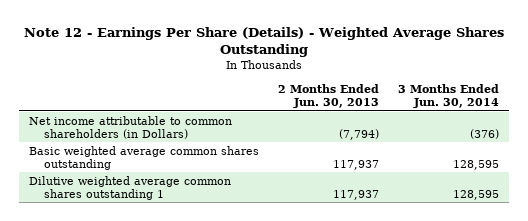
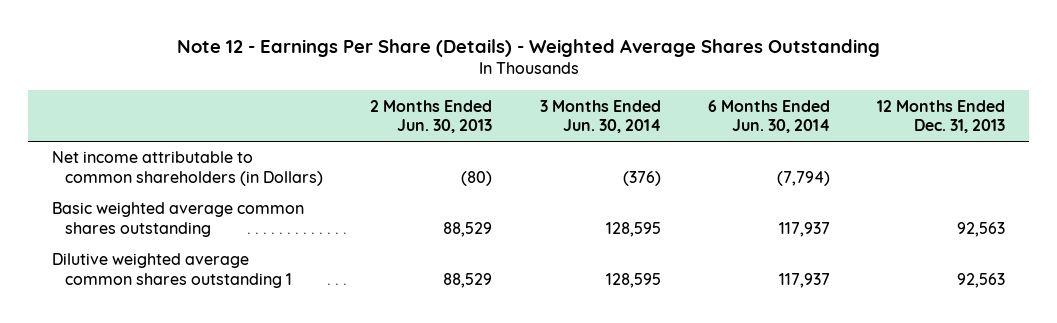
- | 2 Months Ended Jun. 30, 2013 | 3 Months Ended Jun. 30, 2014
+ | 2 Months Ended Jun. 30, 2013 | 3 Months Ended Jun. 30, 2014 | 6 Months Ended Jun. 30, 2014 | 12 Months Ended Dec. 31, 2013
- Net income attributable to common shareholders (in Dollars) | (7,794) | (376)
- Basic weighted average common shares outstanding | 117,937 | 128,595
- Dilutive weighted average common shares outstanding 1 | 117,937 | 128,595
+ Net income attributable to common shareholders (in Dollars) | (80) | (376) | (7,794) |
+ Basic weighted average common shares outstanding | 88,529 | 128,595 | 117,937 | 92,563
+ Dilutive weighted average common shares outstanding 1 | 88,529 | 128,595 | 117,937 | 92,563

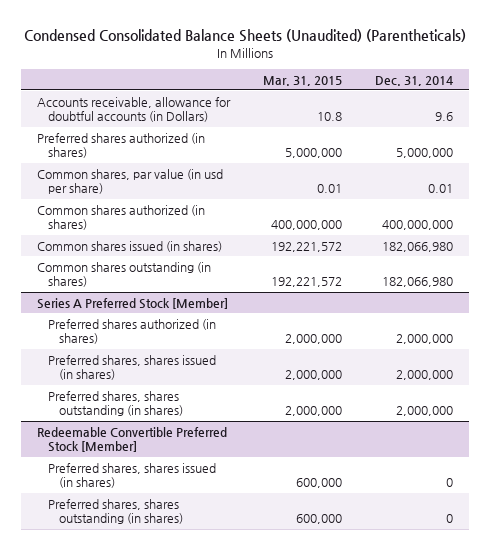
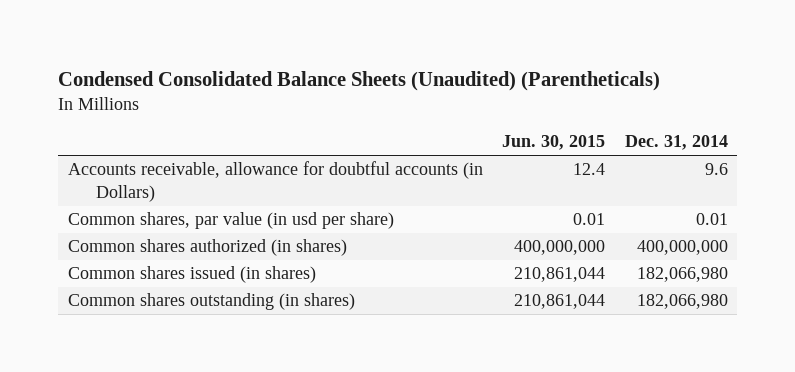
- | Mar. 31, 2015 | Dec. 31, 2014
+ | Jun. 30, 2015 | Dec. 31, 2014
- Preferred shares authorized (in shares) | 5,000,000 | 5,000,000
- Series A Preferred Stock [Member]
- Preferred shares authorized (in shares) | 2,000,000 | 2,000,000
- Preferred shares, shares issued (in shares) | 2,000,000 | 2,000,000
- Preferred shares, shares outstanding (in shares) | 2,000,000 | 2,000,000
- Redeemable Convertible Preferred Stock [Member]
- Preferred shares, shares issued (in shares) | 600,000 | 0
- Preferred shares, shares outstanding (in shares) | 600,000 | 0

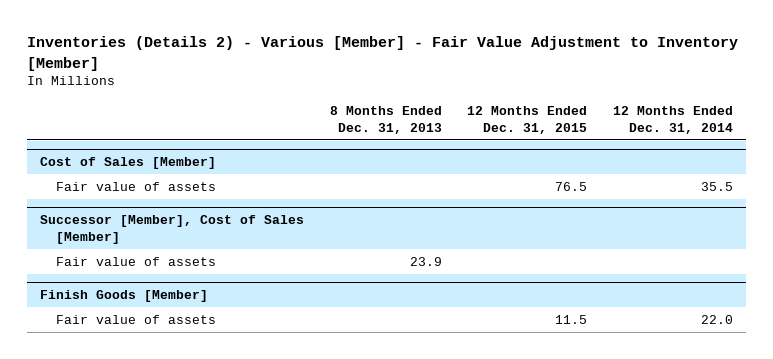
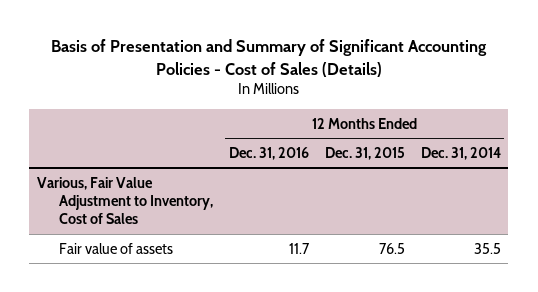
- Inventories (Details 2) - Various [Member] - Fair Value Adjustment to Inventory [Member]
+ Basis of Presentation and Summary of Significant Accounting Policies - Cost of Sales (Details)
- | 8 Months Ended Dec. 31, 2013 | 12 Months Ended Dec. 31, 2015 | 12 Months Ended Dec. 31, 2014
+ | 12 Months Ended Dec. 31, 2016 | 12 Months Ended Dec. 31, 2015 | 12 Months Ended Dec. 31, 2014
- Cost of Sales [Member]
+ Various, Fair Value Adjustment to Inventory, Cost of Sales
- Successor [Member], Cost of Sales [Member]
- Fair value of assets | 23.9 | |
- Finish Goods [Member]
- Fair value of assets | | 11.5 | 22.0

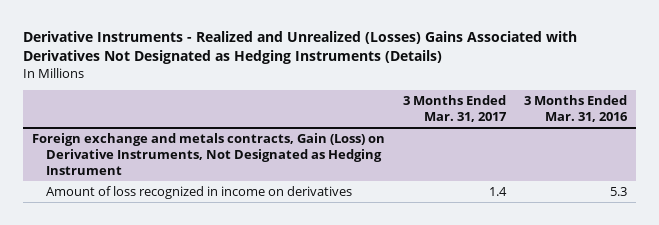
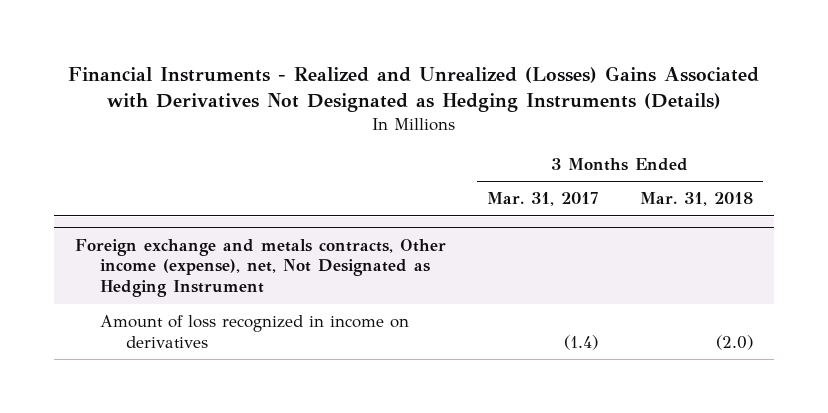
- Derivative Instruments - Realized and Unrealized (Losses) Gains Associated with Derivatives Not Designated as Hedging Instruments (Details)
+ Financial Instruments - Realized and Unrealized (Losses) Gains Associated with Derivatives Not Designated as Hedging Instruments (Details)
- | 3 Months Ended Mar. 31, 2017 | 3 Months Ended Mar. 31, 2016
+ | 3 Months Ended Mar. 31, 2017 | 3 Months Ended Mar. 31, 2018
- Foreign exchange and metals contracts, Gain (Loss) on Derivative Instruments, Not Designated as Hedging Instrument
- Amount of loss recognized in income on derivatives | 1.4 | 5.3
+ Foreign exchange and metals contracts, Other income (expense), net, Not Designated as Hedging Instrument
+ Amount of loss recognized in income on derivatives | (1.4) | (2.0)

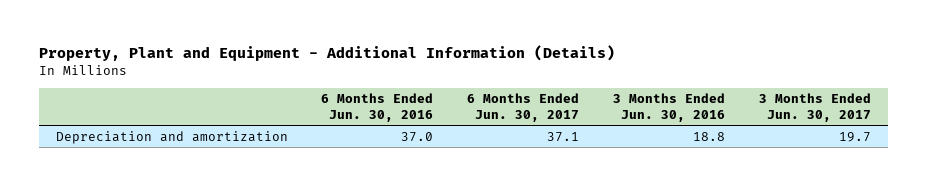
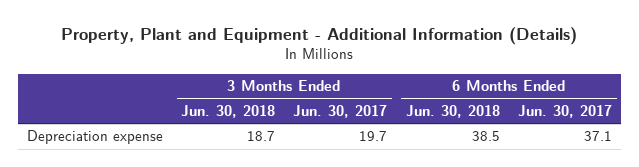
- | 6 Months Ended Jun. 30, 2016 | 6 Months Ended Jun. 30, 2017 | 3 Months Ended Jun. 30, 2016 | 3 Months Ended Jun. 30, 2017
+ | 3 Months Ended Jun. 30, 2018 | 3 Months Ended Jun. 30, 2017 | 6 Months Ended Jun. 30, 2018 | 6 Months Ended Jun. 30, 2017
- Depreciation and amortization | 37.0 | 37.1 | 18.8 | 19.7
+ Depreciation expense | 18.7 | 19.7 | 38.5 | 37.1

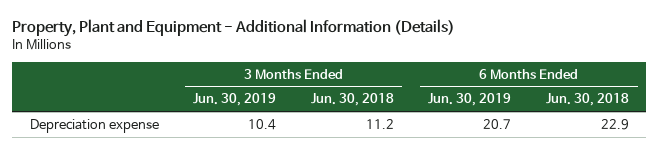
- | 3 Months Ended Jun. 30, 2018 | 3 Months Ended Jun. 30, 2017 | 6 Months Ended Jun. 30, 2018 | 6 Months Ended Jun. 30, 2017
+ | 3 Months Ended Jun. 30, 2019 | 3 Months Ended Jun. 30, 2018 | 6 Months Ended Jun. 30, 2019 | 6 Months Ended Jun. 30, 2018
- Depreciation expense | 18.7 | 19.7 | 38.5 | 37.1
+ Depreciation expense | 10.4 | 11.2 | 20.7 | 22.9

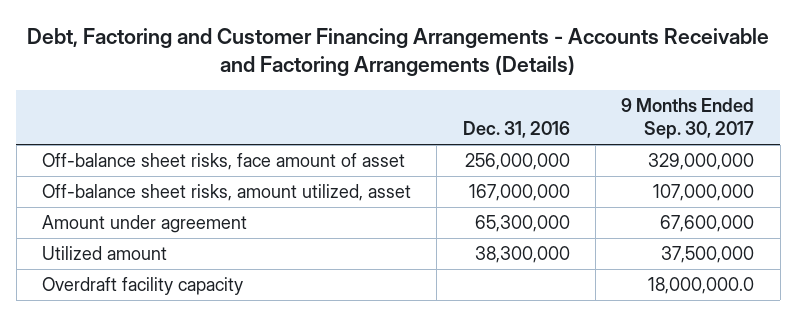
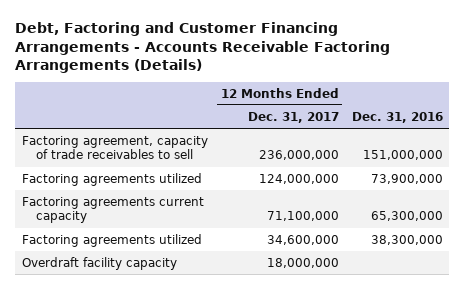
- Debt, Factoring and Customer Financing Arrangements - Accounts Receivable and Factoring Arrangements (Details)
+ Debt, Factoring and Customer Financing Arrangements - Accounts Receivable Factoring Arrangements (Details)
- | Dec. 31, 2016 | 9 Months Ended Sep. 30, 2017
+ | 12 Months Ended Dec. 31, 2017 | Dec. 31, 2016
- Off-balance sheet risks, face amount of asset | 256,000,000 | 329,000,000
- Off-balance sheet risks, amount utilized, asset | 167,000,000 | 107,000,000
- Amount under agreement | 65,300,000 | 67,600,000
- Utilized amount | 38,300,000 | 37,500,000
+ Factoring agreement, capacity of trade receivables to sell | 236,000,000 | 151,000,000
+ Factoring agreements utilized | 124,000,000 | 73,900,000
+ Factoring agreements current capacity | 71,100,000 | 65,300,000
+ Factoring agreements utilized | 34,600,000 | 38,300,000

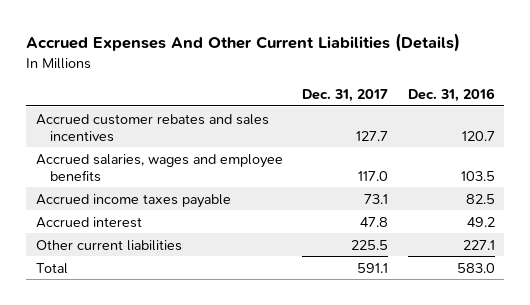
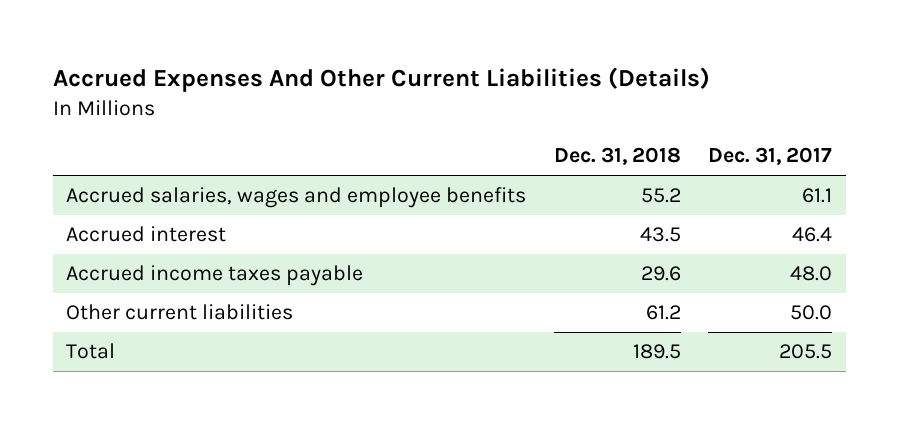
- | Dec. 31, 2017 | Dec. 31, 2016
+ | Dec. 31, 2018 | Dec. 31, 2017
- Accrued customer rebates and sales incentives | 127.7 | 120.7
- Accrued salaries, wages and employee benefits | 117.0 | 103.5
- Accrued income taxes payable | 73.1 | 82.5
- Accrued interest | 47.8 | 49.2
- Other current liabilities | 225.5 | 227.1
- Total | 591.1 | 583.0
+ Accrued salaries, wages and employee benefits | 55.2 | 61.1
+ Accrued interest | 43.5 | 46.4
+ Accrued income taxes payable | 29.6 | 48.0
+ Other current liabilities | 61.2 | 50.0
+ Total | 189.5 | 205.5

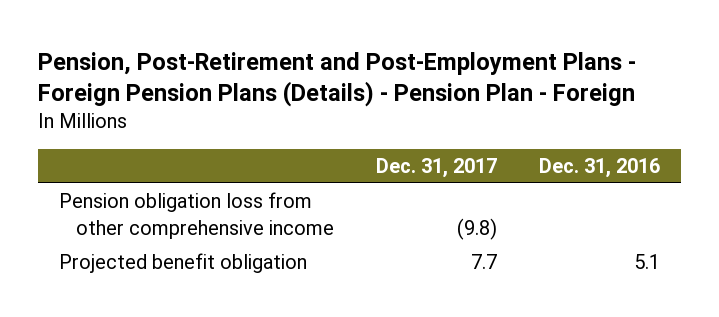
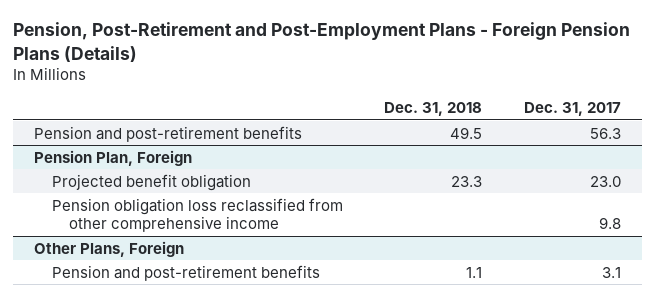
- Pension, Post-Retirement and Post-Employment Plans - Foreign Pension Plans (Details) - Pension Plan - Foreign
+ Pension, Post-Retirement and Post-Employment Plans - Foreign Pension Plans (Details)
- | Dec. 31, 2017 | Dec. 31, 2016
+ | Dec. 31, 2018 | Dec. 31, 2017
- Pension obligation loss from other comprehensive income | (9.8) |
- Projected benefit obligation | 7.7 | 5.1
+ Pension and post-retirement benefits | 49.5 | 56.3
+ Pension Plan, Foreign
+ Projected benefit obligation | 23.3 | 23.0
+ Pension obligation loss reclassified from other comprehensive income | | 9.8
+ Other Plans, Foreign
+ Pension and post-retirement benefits | 1.1 | 3.1

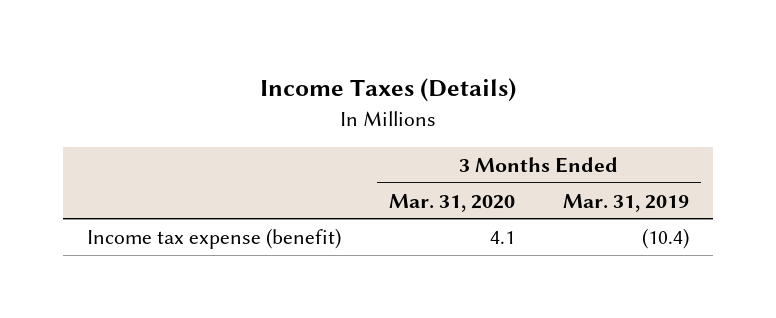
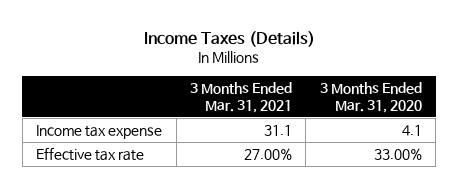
- | 3 Months Ended Mar. 31, 2020 | 3 Months Ended Mar. 31, 2019
+ | 3 Months Ended Mar. 31, 2021 | 3 Months Ended Mar. 31, 2020
- Income tax expense (benefit) | 4.1 | (10.4)
+ Income tax expense | 31.1 | 4.1
+ Effective tax rate | 27.00% | 33.00%

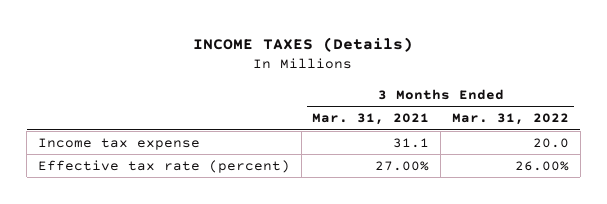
- Income Taxes (Details)
+ INCOME TAXES (Details)
- | 3 Months Ended Mar. 31, 2021 | 3 Months Ended Mar. 31, 2020
+ | 3 Months Ended Mar. 31, 2021 | 3 Months Ended Mar. 31, 2022
- Effective tax rate | 27.00% | 33.00%
+ Effective tax rate (percent) | 27.00% | 26.00%

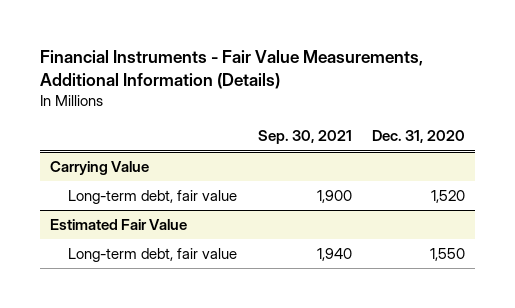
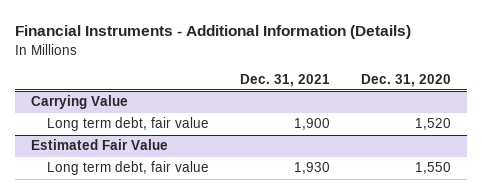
- Financial Instruments - Fair Value Measurements, Additional Information (Details)
+ Financial Instruments - Additional Information (Details)
- | Sep. 30, 2021 | Dec. 31, 2020
+ | Dec. 31, 2021 | Dec. 31, 2020
@ Carrying Value
- Long-term debt, fair value | 1,900 | 1,520
+ Long term debt, fair value | 1,900 | 1,520
@ Estimated Fair Value
- Long-term debt, fair value | 1,940 | 1,550
+ Long term debt, fair value | 1,930 | 1,550

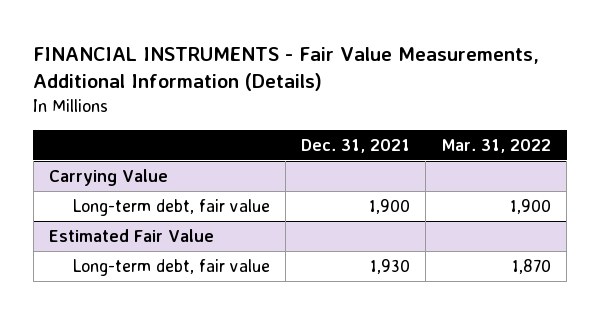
- Financial Instruments - Additional Information (Details)
+ FINANCIAL INSTRUMENTS - Fair Value Measurements, Additional Information (Details)
- | Dec. 31, 2021 | Dec. 31, 2020
+ | Dec. 31, 2021 | Mar. 31, 2022
@ Carrying Value
- Long term debt, fair value | 1,900 | 1,520
+ Long-term debt, fair value | 1,900 | 1,900
@ Estimated Fair Value
- Long term debt, fair value | 1,930 | 1,550
+ Long-term debt, fair value | 1,930 | 1,870

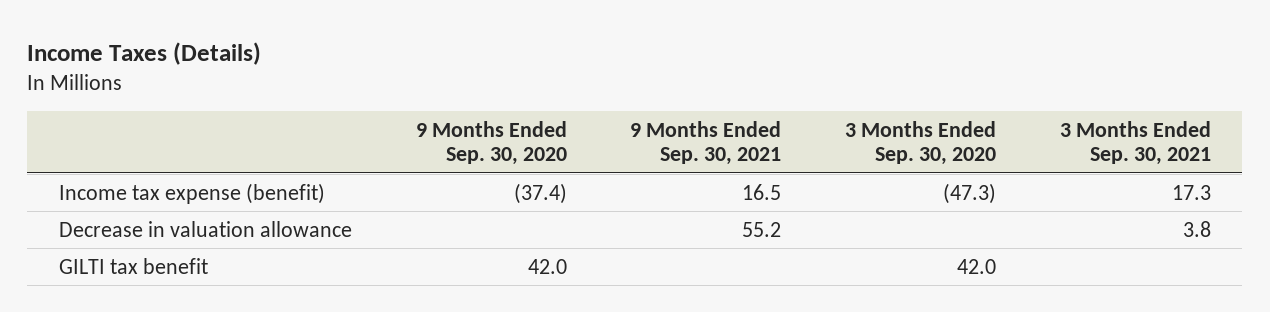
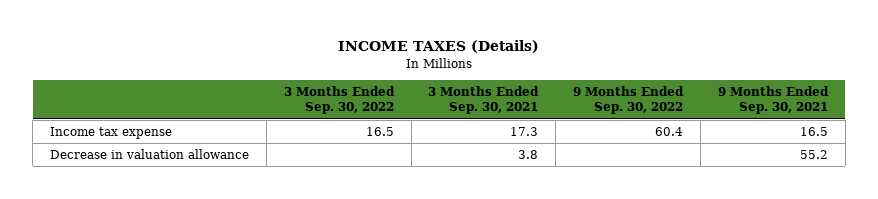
- Income Taxes (Details)
+ INCOME TAXES (Details)
- | 9 Months Ended Sep. 30, 2020 | 9 Months Ended Sep. 30, 2021 | 3 Months Ended Sep. 30, 2020 | 3 Months Ended Sep. 30, 2021
+ | 3 Months Ended Sep. 30, 2022 | 3 Months Ended Sep. 30, 2021 | 9 Months Ended Sep. 30, 2022 | 9 Months Ended Sep. 30, 2021
- Income tax expense (benefit) | (37.4) | 16.5 | (47.3) | 17.3
+ Income tax expense | 16.5 | 17.3 | 60.4 | 16.5
- GILTI tax benefit | 42.0 | | 42.0 |

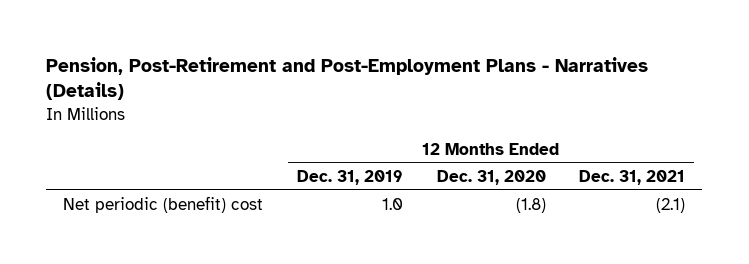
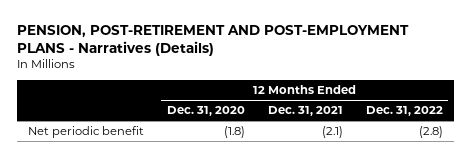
- Pension, Post-Retirement and Post-Employment Plans - Narratives (Details)
+ PENSION, POST-RETIREMENT AND POST-EMPLOYMENT PLANS - Narratives (Details)
- | 12 Months Ended Dec. 31, 2019 | 12 Months Ended Dec. 31, 2020 | 12 Months Ended Dec. 31, 2021
+ | 12 Months Ended Dec. 31, 2020 | 12 Months Ended Dec. 31, 2021 | 12 Months Ended Dec. 31, 2022
- Net periodic (benefit) cost | 1.0 | (1.8) | (2.1)
+ Net periodic benefit | (1.8) | (2.1) | (2.8)

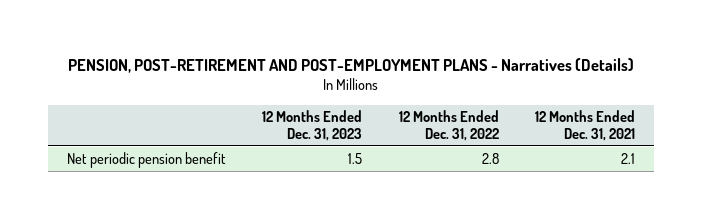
- | 12 Months Ended Dec. 31, 2020 | 12 Months Ended Dec. 31, 2021 | 12 Months Ended Dec. 31, 2022
+ | 12 Months Ended Dec. 31, 2023 | 12 Months Ended Dec. 31, 2022 | 12 Months Ended Dec. 31, 2021
- Net periodic benefit | (1.8) | (2.1) | (2.8)
+ Net periodic pension benefit | 1.5 | 2.8 | 2.1

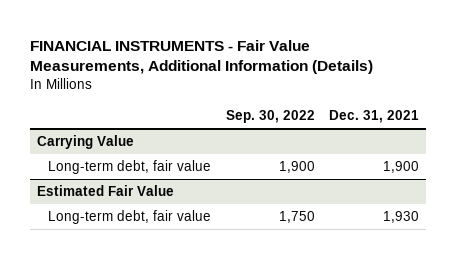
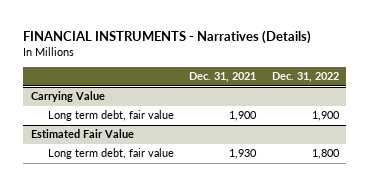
- FINANCIAL INSTRUMENTS - Fair Value Measurements, Additional Information (Details)
+ FINANCIAL INSTRUMENTS - Narratives (Details)
- | Sep. 30, 2022 | Dec. 31, 2021
+ | Dec. 31, 2021 | Dec. 31, 2022
@ Carrying Value
- Long-term debt, fair value | 1,900 | 1,900
+ Long term debt, fair value | 1,900 | 1,900
@ Estimated Fair Value
- Long-term debt, fair value | 1,750 | 1,930
+ Long term debt, fair value | 1,930 | 1,800

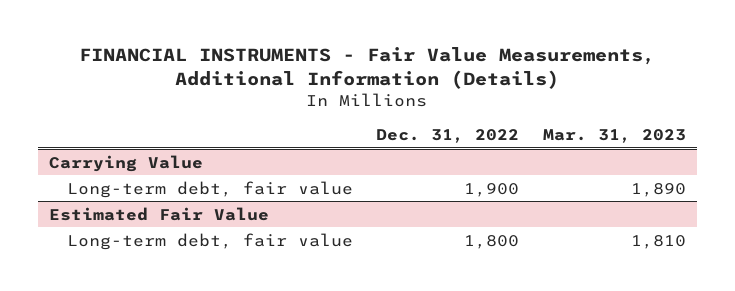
- FINANCIAL INSTRUMENTS - Narratives (Details)
+ FINANCIAL INSTRUMENTS - Fair Value Measurements, Additional Information (Details)
- | Dec. 31, 2021 | Dec. 31, 2022
+ | Dec. 31, 2022 | Mar. 31, 2023
@ Carrying Value
- Long term debt, fair value | 1,900 | 1,900
+ Long-term debt, fair value | 1,900 | 1,890
@ Estimated Fair Value
- Long term debt, fair value | 1,930 | 1,800
+ Long-term debt, fair value | 1,800 | 1,810

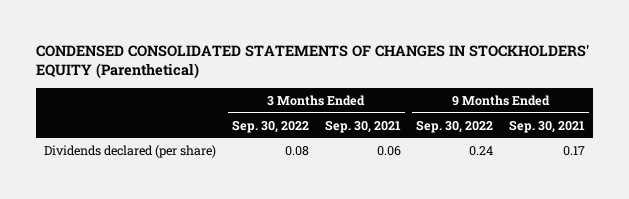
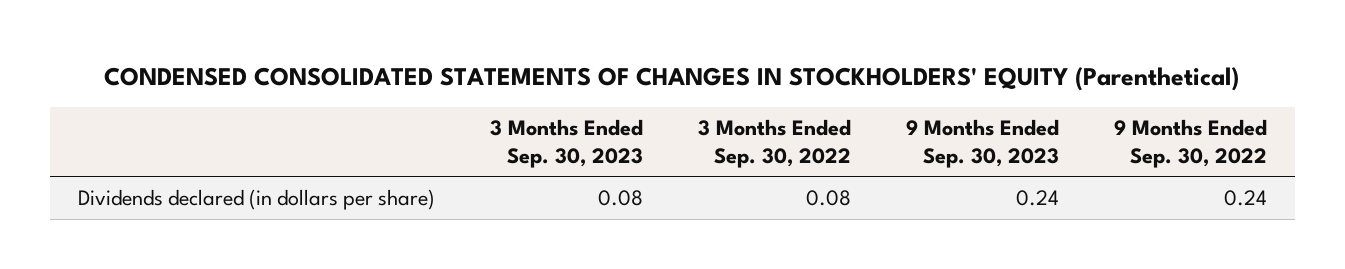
- | 3 Months Ended Sep. 30, 2022 | 3 Months Ended Sep. 30, 2021 | 9 Months Ended Sep. 30, 2022 | 9 Months Ended Sep. 30, 2021
+ | 3 Months Ended Sep. 30, 2023 | 3 Months Ended Sep. 30, 2022 | 9 Months Ended Sep. 30, 2023 | 9 Months Ended Sep. 30, 2022
- Dividends declared (per share) | 0.08 | 0.06 | 0.24 | 0.17
+ Dividends declared (in dollars per share) | 0.08 | 0.08 | 0.24 | 0.24

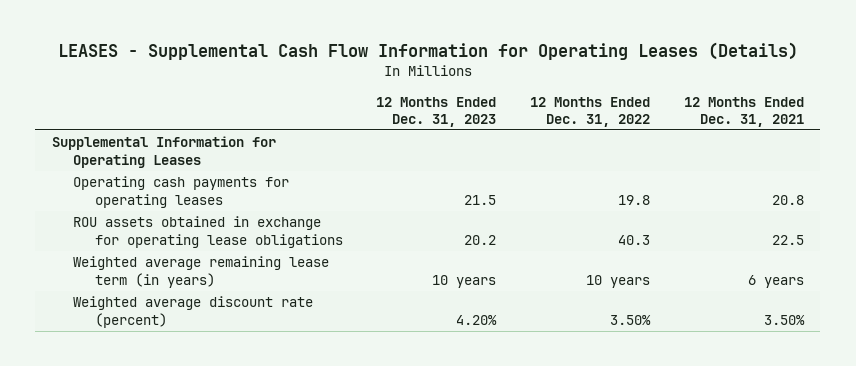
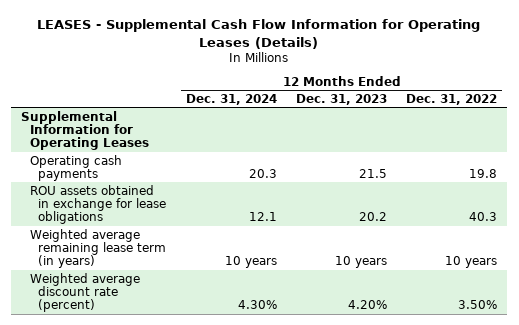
- | 12 Months Ended Dec. 31, 2023 | 12 Months Ended Dec. 31, 2022 | 12 Months Ended Dec. 31, 2021
+ | 12 Months Ended Dec. 31, 2024 | 12 Months Ended Dec. 31, 2023 | 12 Months Ended Dec. 31, 2022
- Operating cash payments for operating leases | 21.5 | 19.8 | 20.8
- ROU assets obtained in exchange for operating lease obligations | 20.2 | 40.3 | 22.5
+ Operating cash payments | 20.3 | 21.5 | 19.8
+ ROU assets obtained in exchange for lease obligations | 12.1 | 20.2 | 40.3

